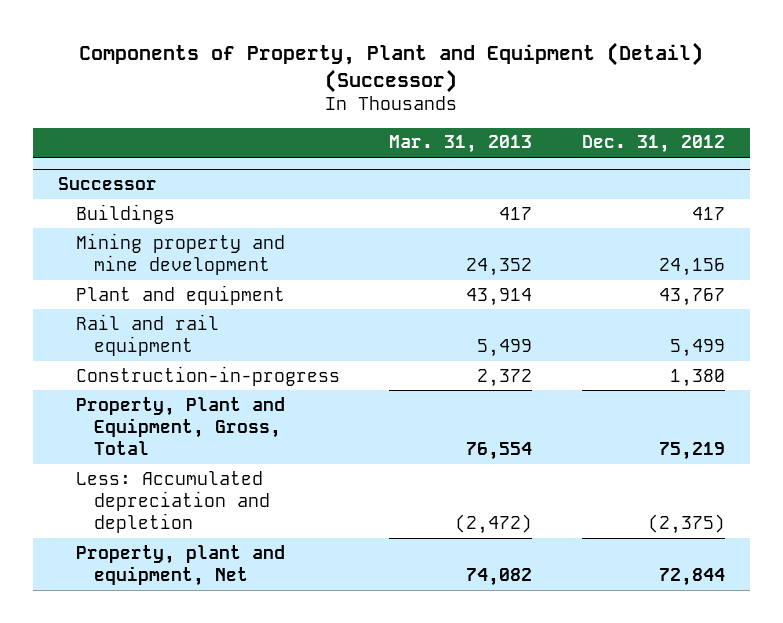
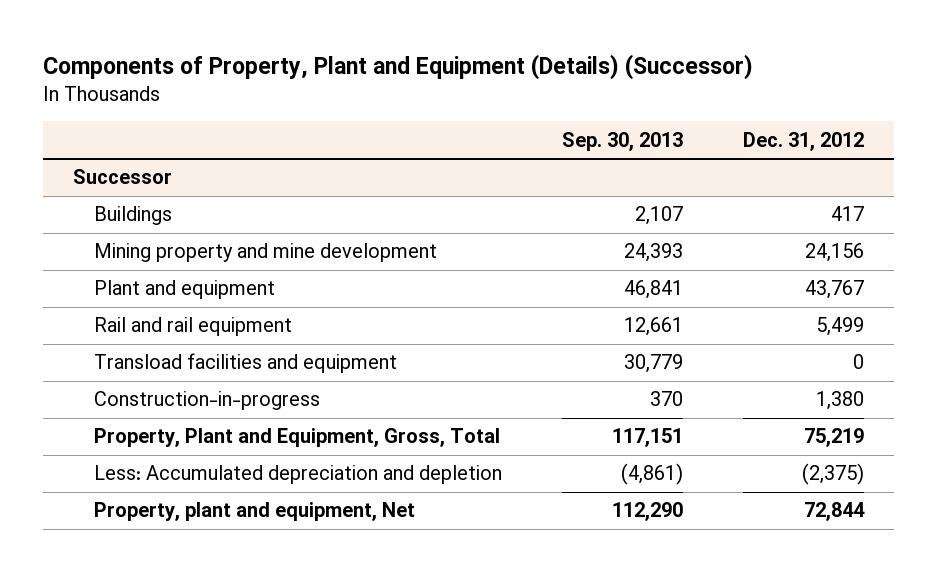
- Components of Property, Plant and Equipment (Detail) (Successor)
+ Components of Property, Plant and Equipment (Details) (Successor)
- | Mar. 31, 2013 | Dec. 31, 2012
+ | Sep. 30, 2013 | Dec. 31, 2012
@ Successor
+ Transload facilities and equipment | 30,779 | 0

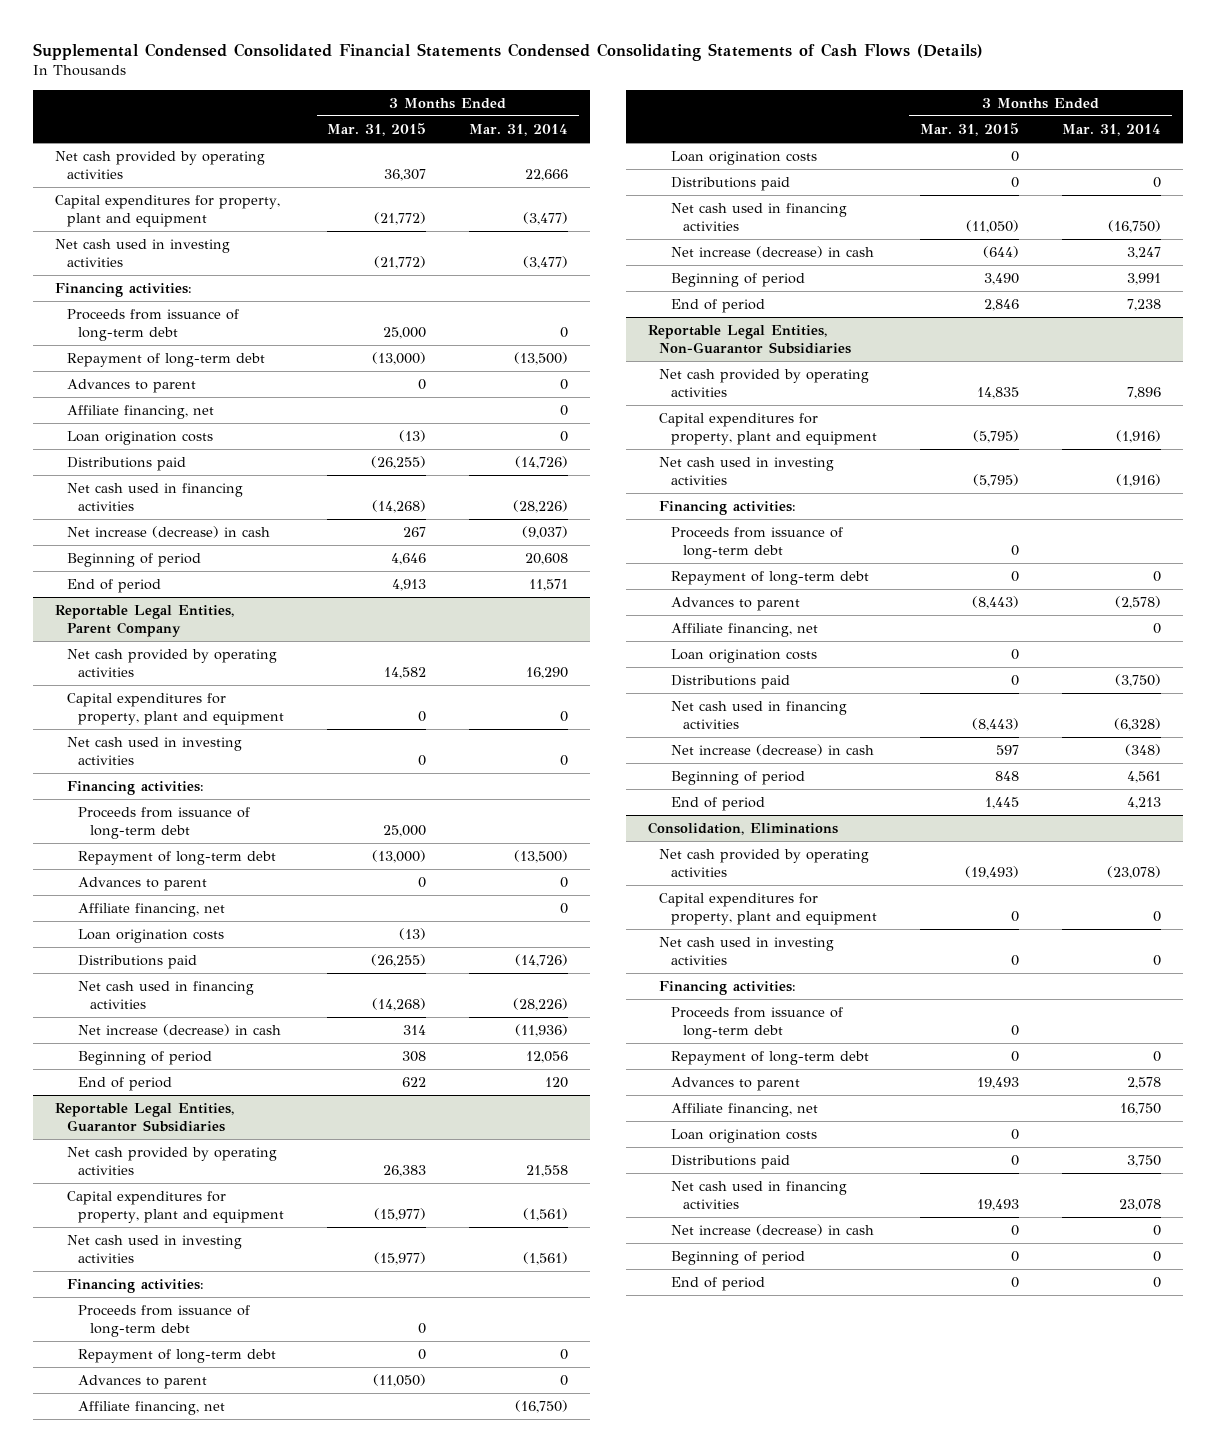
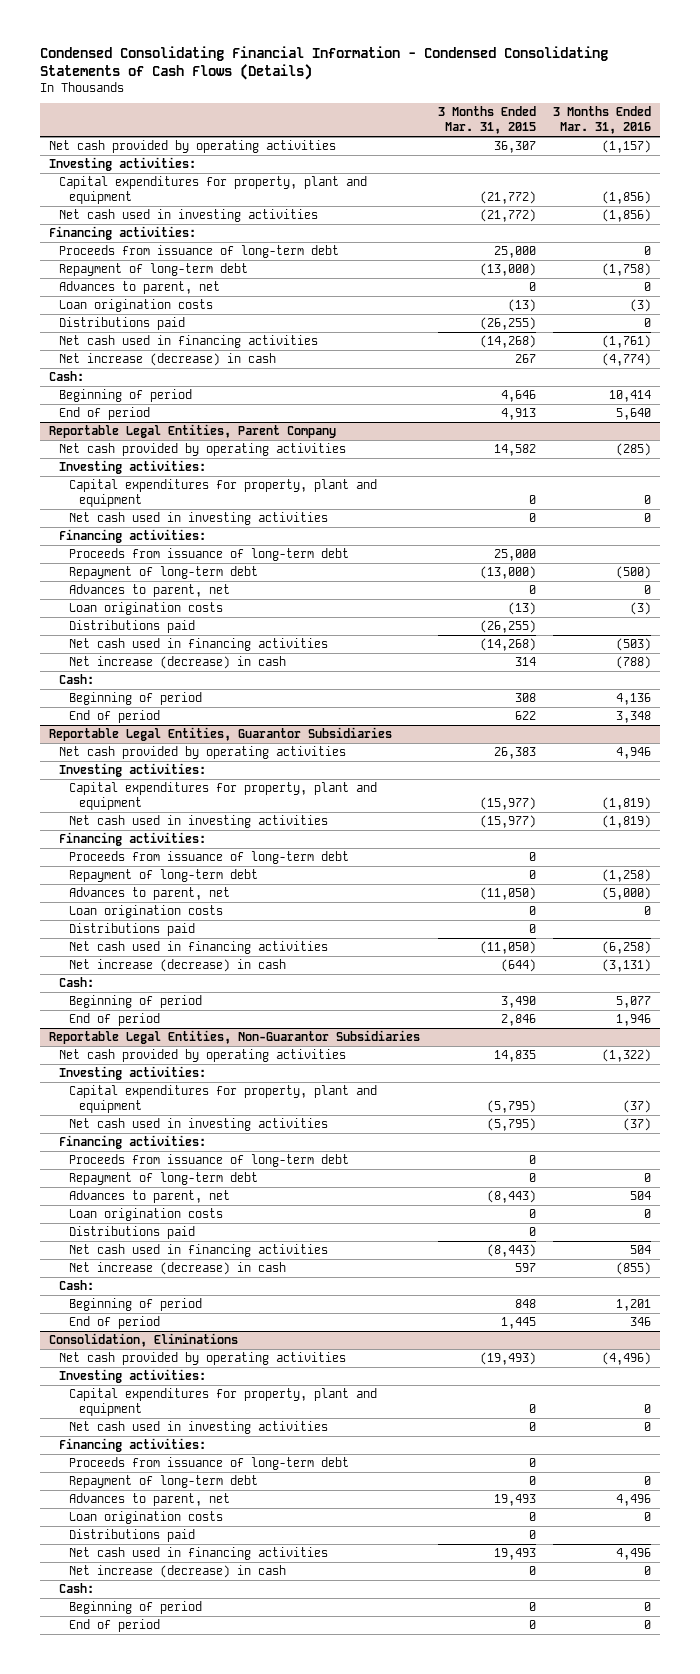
- Supplemental Condensed Consolidated Financial Statements Condensed Consolidating Statements of Cash Flows (Details)
+ Condensed Consolidating Financial Information - Condensed Consolidating Statements of Cash Flows (Details)
- | 3 Months Ended Mar. 31, 2015 | 3 Months Ended Mar. 31, 2014
+ | 3 Months Ended Mar. 31, 2015 | 3 Months Ended Mar. 31, 2016
+ Investing activities:
- Advances to parent | 0 | 0
- Affiliate financing, net | | 0
+ Advances to parent, net | 0 | 0
+ Cash:
@ Reportable Legal Entities, Parent Company
+ Investing activities:
- Advances to parent | 0 | 0
- Affiliate financing, net | | 0
+ Advances to parent, net | 0 | 0
+ Cash:
@ Reportable Legal Entities, Guarantor Subsidiaries
+ Investing activities:
- Advances to parent | (11,050) | 0
- Affiliate financing, net | | (16,750)
+ Advances to parent, net | (11,050) | (5,000)
+ Cash:
@ Reportable Legal Entities, Non-Guarantor Subsidiaries
+ Investing activities:
- Advances to parent | (8,443) | (2,578)
- Affiliate financing, net | | 0
+ Advances to parent, net | (8,443) | 504
+ Cash:
@ Consolidation, Eliminations
+ Investing activities:
- Advances to parent | 19,493 | 2,578
- Affiliate financing, net | | 16,750
+ Advances to parent, net | 19,493 | 4,496
+ Cash:

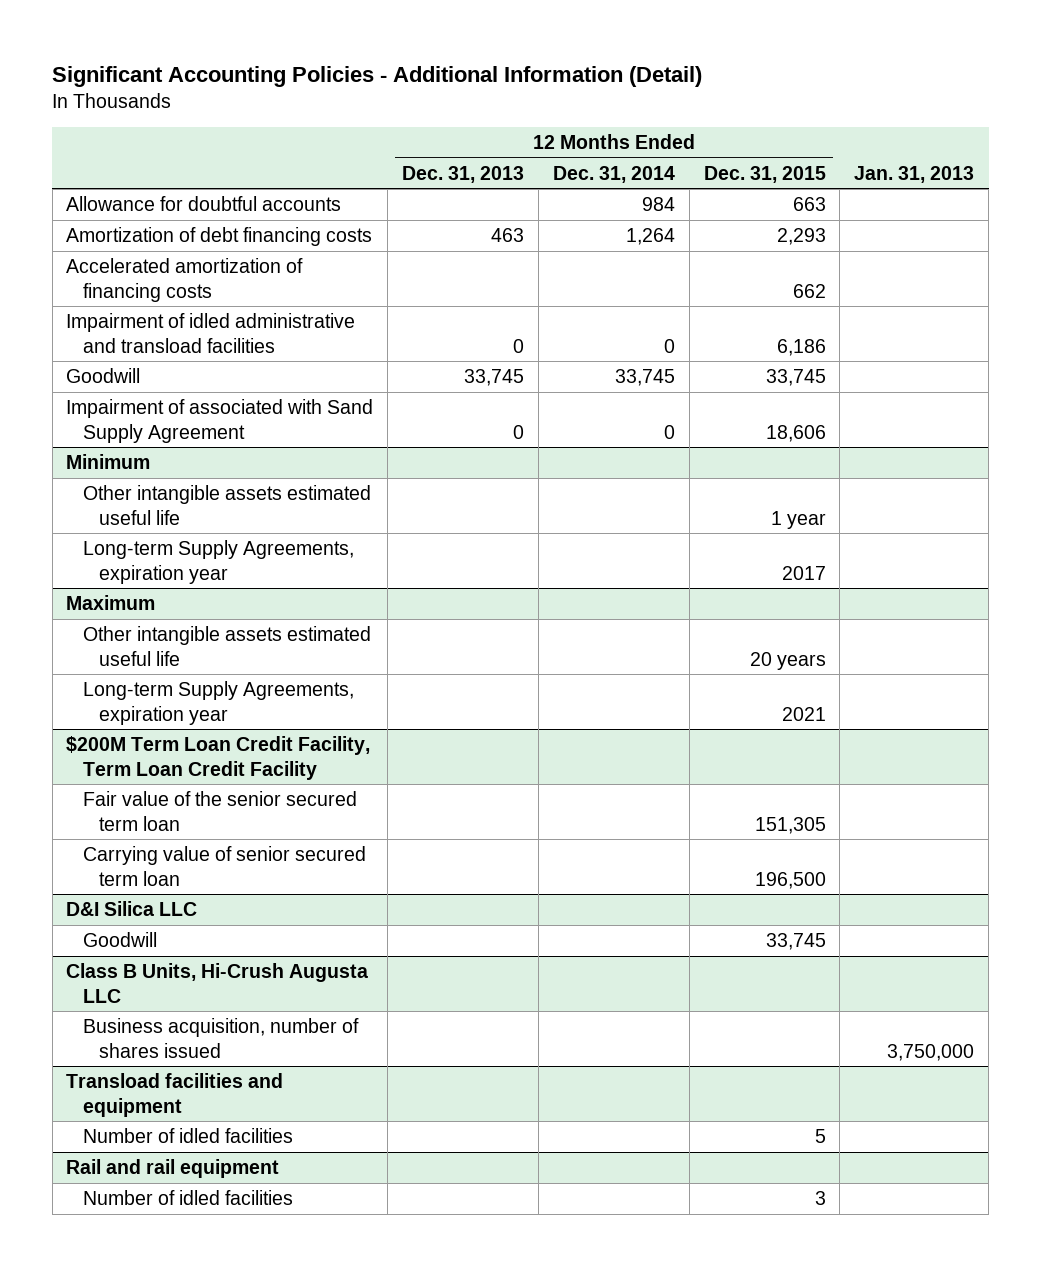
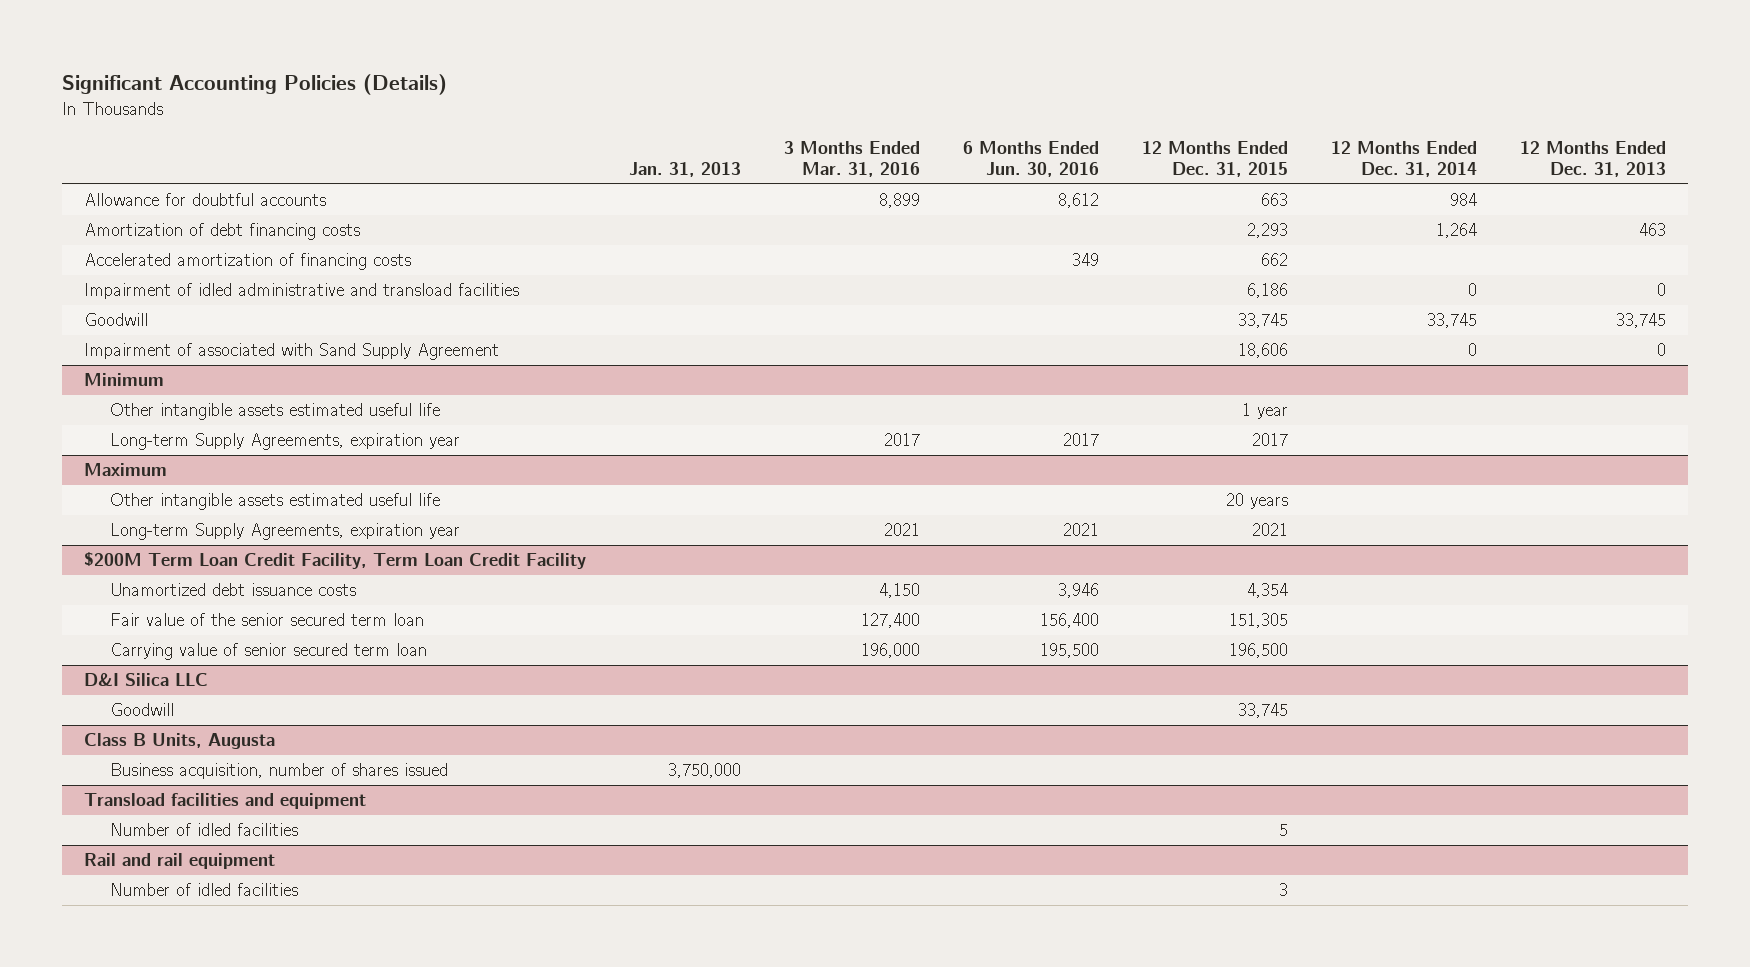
- Significant Accounting Policies - Additional Information (Detail)
+ Significant Accounting Policies (Details)
- | 12 Months Ended Dec. 31, 2013 | 12 Months Ended Dec. 31, 2014 | 12 Months Ended Dec. 31, 2015 | Jan. 31, 2013
+ | Jan. 31, 2013 | 3 Months Ended Mar. 31, 2016 | 6 Months Ended Jun. 30, 2016 | 12 Months Ended Dec. 31, 2015 | 12 Months Ended Dec. 31, 2014 | 12 Months Ended Dec. 31, 2013
@ $200M Term Loan Credit Facility, Term Loan Credit Facility
+ Unamortized debt issuance costs | | 4,150 | 3,946 | 4,354 | |
- Class B Units, Hi-Crush Augusta LLC
+ Class B Units, Augusta

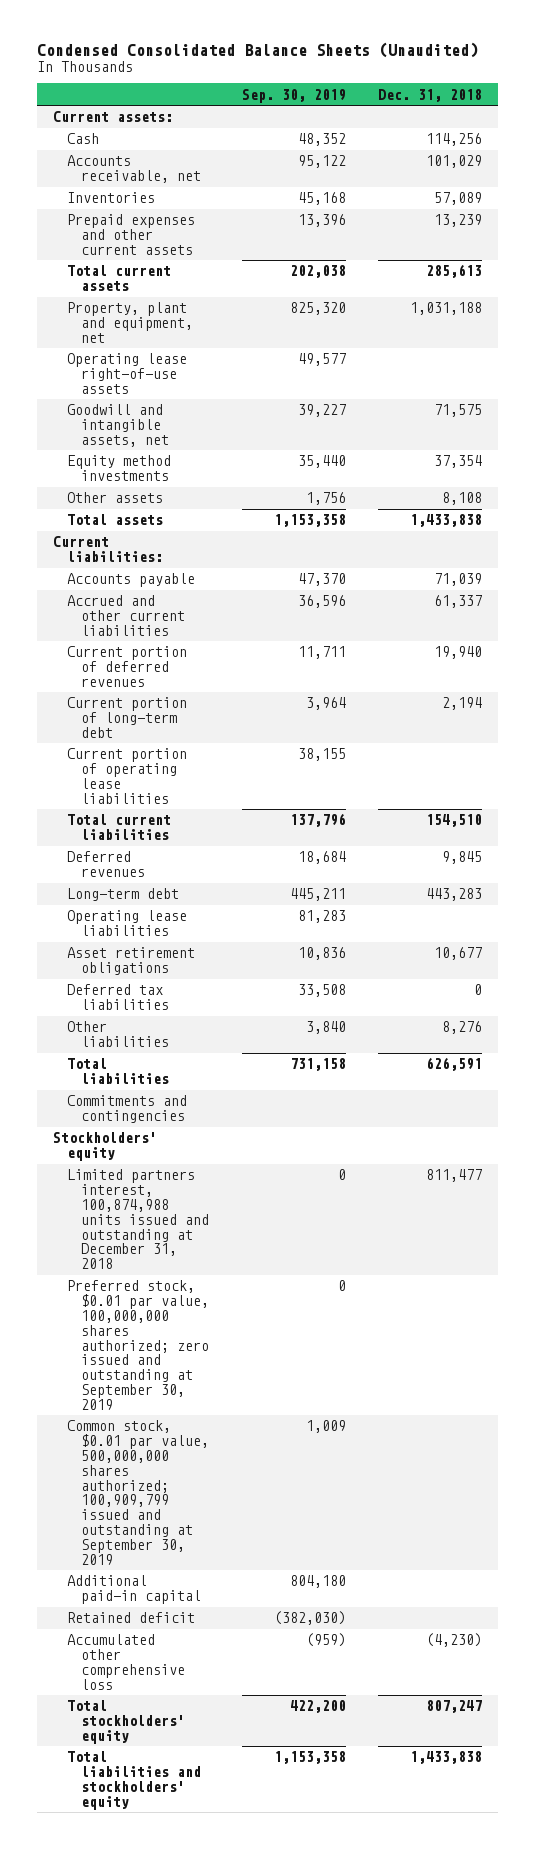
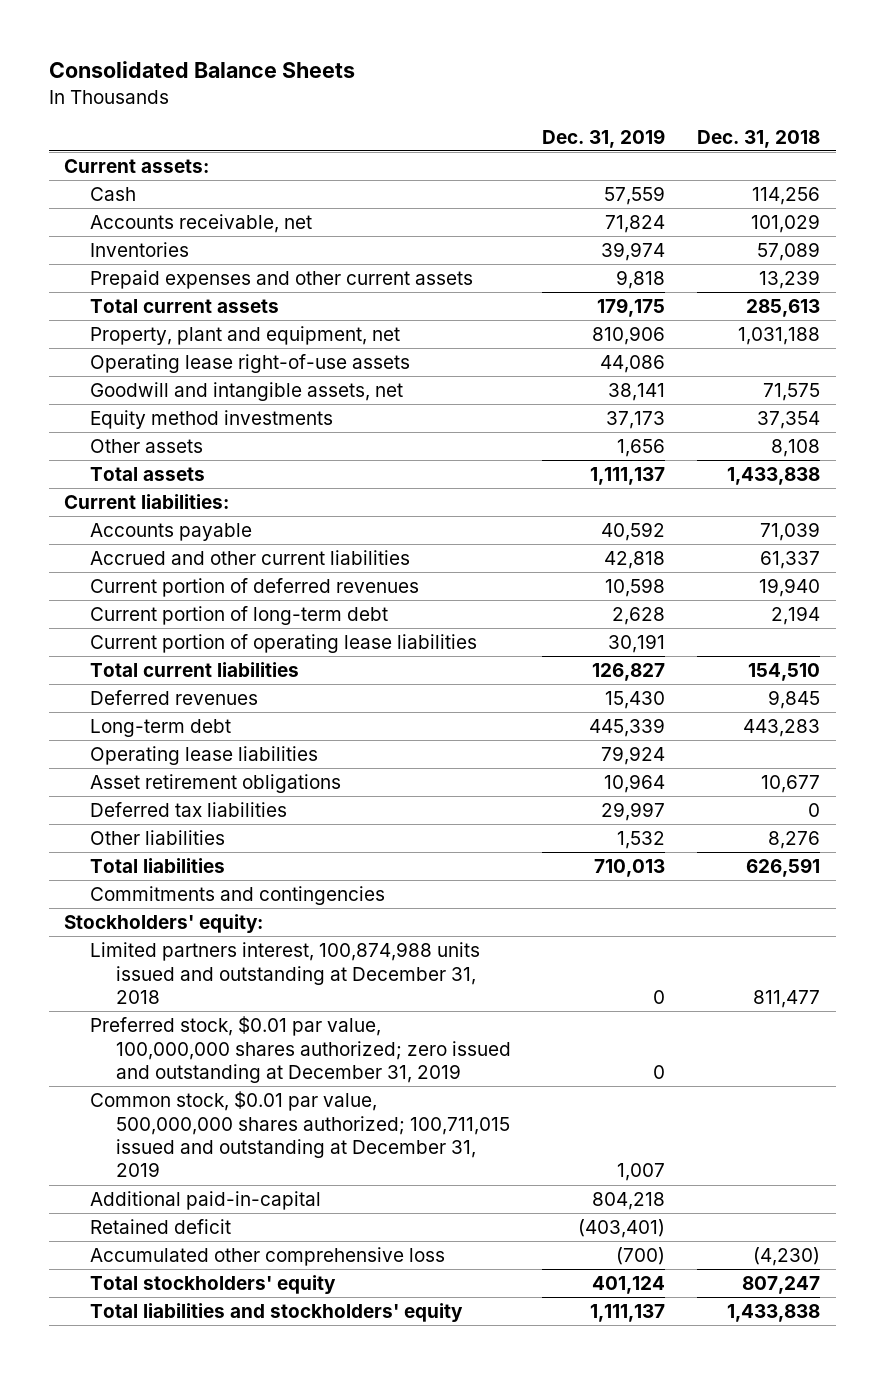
- Condensed Consolidated Balance Sheets (Unaudited)
+ Consolidated Balance Sheets
- | Sep. 30, 2019 | Dec. 31, 2018
+ | Dec. 31, 2019 | Dec. 31, 2018
- Stockholders' equity
+ Stockholders' equity:
- Preferred stock, $0.01 par value, 100,000,000 shares authorized; zero issued and outstanding at September 30, 2019 | 0 |
- Common stock, $0.01 par value, 500,000,000 shares authorized; 100,909,799 issued and outstanding at September 30, 2019 | 1,009 |
- Additional paid-in capital | 804,180 |
+ Preferred stock, $0.01 par value, 100,000,000 shares authorized; zero issued and outstanding at December 31, 2019 | 0 |
+ Common stock, $0.01 par value, 500,000,000 shares authorized; 100,711,015 issued and outstanding at December 31, 2019 | 1,007 |
+ Additional paid-in-capital | 804,218 |

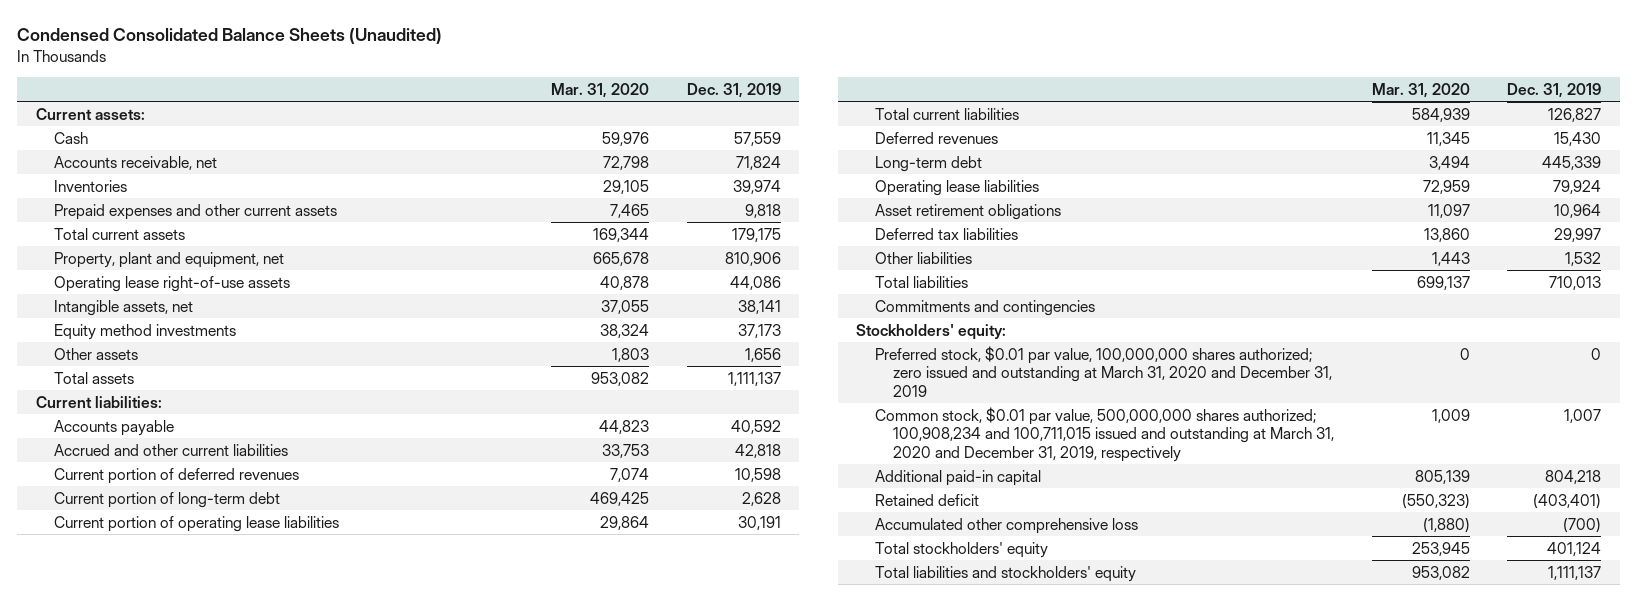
- Consolidated Balance Sheets
+ Condensed Consolidated Balance Sheets (Unaudited)
- | Dec. 31, 2019 | Dec. 31, 2018
+ | Mar. 31, 2020 | Dec. 31, 2019
- Goodwill and intangible assets, net | 38,141 | 71,575
+ Intangible assets, net | 37,055 | 38,141
- Limited partners interest, 100,874,988 units issued and outstanding at December 31, 2018 | 0 | 811,477
- Preferred stock, $0.01 par value, 100,000,000 shares authorized; zero issued and outstanding at December 31, 2019 | 0 |
- Common stock, $0.01 par value, 500,000,000 shares authorized; 100,711,015 issued and outstanding at December 31, 2019 | 1,007 |
- Additional paid-in-capital | 804,218 |
+ Preferred stock, $0.01 par value, 100,000,000 shares authorized; zero issued and outstanding at March 31, 2020 and December 31, 2019 | 0 | 0
+ Common stock, $0.01 par value, 500,000,000 shares authorized; 100,908,234 and 100,711,015 issued and outstanding at March 31, 2020 and December 31, 2019, respectively | 1,009 | 1,007
+ Additional paid-in capital | 805,139 | 804,218

